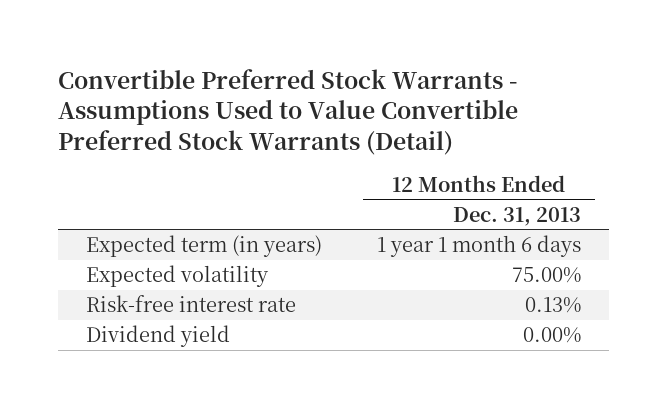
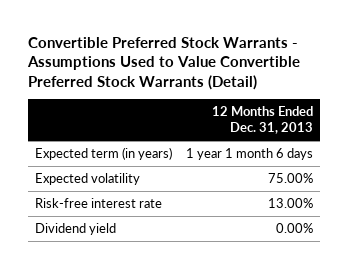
- Risk-free interest rate | 0.13%
+ Risk-free interest rate | 13.00%

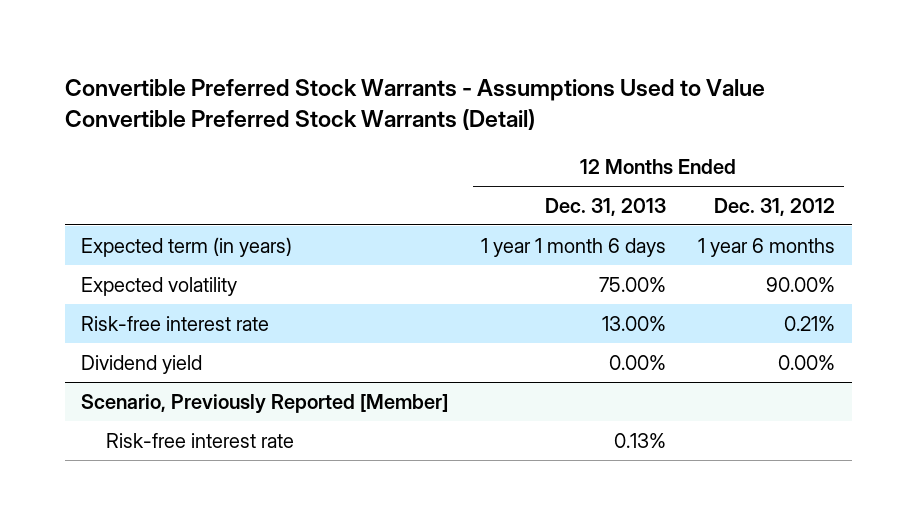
- | 12 Months Ended Dec. 31, 2013
+ | 12 Months Ended Dec. 31, 2013 | 12 Months Ended Dec. 31, 2012
+ Scenario, Previously Reported [Member]
+ Risk-free interest rate | 0.13% |

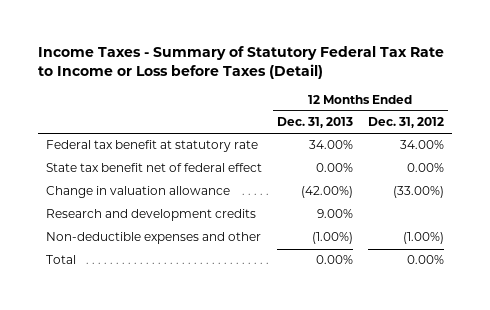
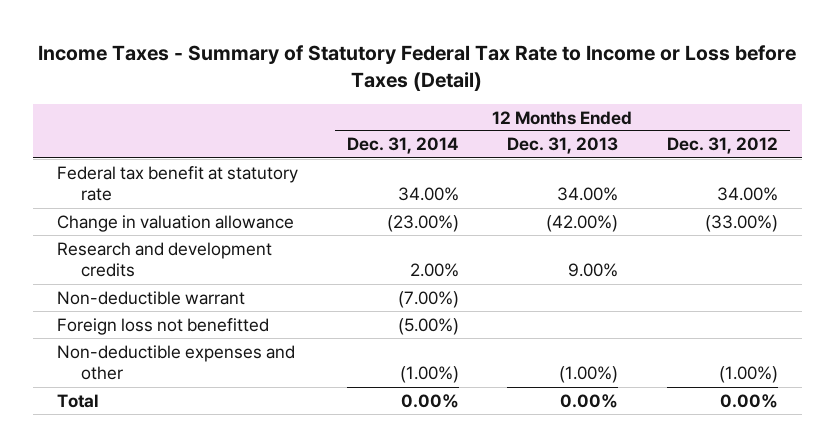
- | 12 Months Ended Dec. 31, 2013 | 12 Months Ended Dec. 31, 2012
+ | 12 Months Ended Dec. 31, 2014 | 12 Months Ended Dec. 31, 2013 | 12 Months Ended Dec. 31, 2012
- State tax benefit net of federal effect | 0.00% | 0.00%
+ Non-deductible warrant | (7.00%) | |
+ Foreign loss not benefitted | (5.00%) | |

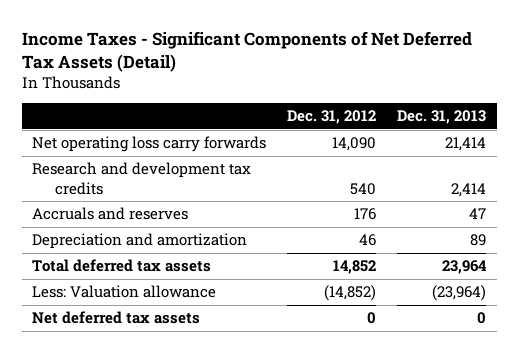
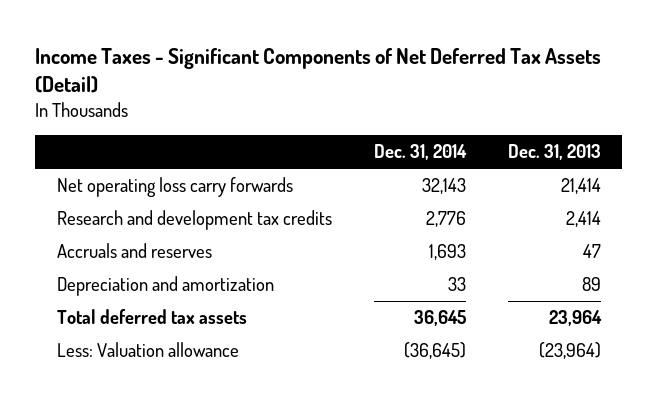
- | Dec. 31, 2012 | Dec. 31, 2013
+ | Dec. 31, 2014 | Dec. 31, 2013
- Net deferred tax assets | 0 | 0

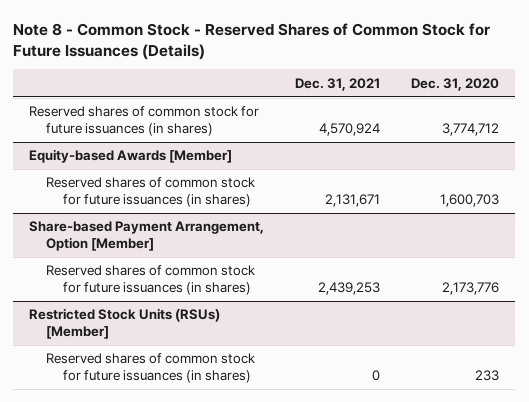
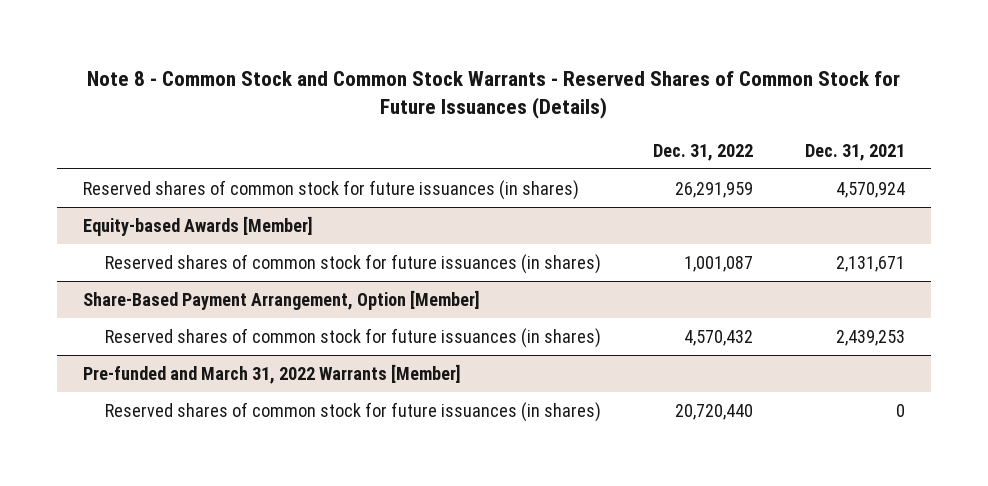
- Note 8 - Common Stock - Reserved Shares of Common Stock for Future Issuances (Details)
+ Note 8 - Common Stock and Common Stock Warrants - Reserved Shares of Common Stock for Future Issuances (Details)
- | Dec. 31, 2021 | Dec. 31, 2020
+ | Dec. 31, 2022 | Dec. 31, 2021
- Share-based Payment Arrangement, Option [Member]
+ Share-Based Payment Arrangement, Option [Member]
- Restricted Stock Units (RSUs) [Member]
+ Pre-funded and March 31, 2022 Warrants [Member]

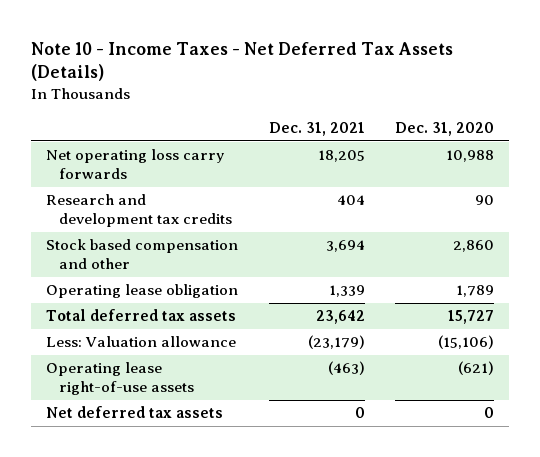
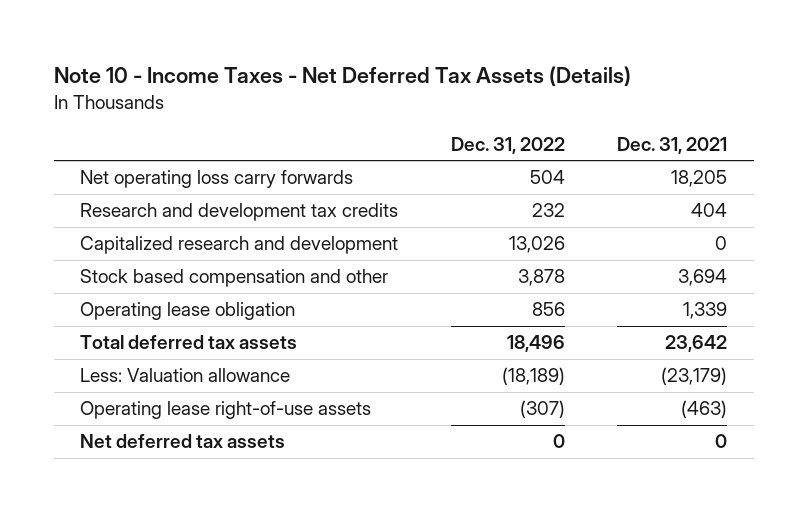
- | Dec. 31, 2021 | Dec. 31, 2020
+ | Dec. 31, 2022 | Dec. 31, 2021
+ Capitalized research and development | 13,026 | 0

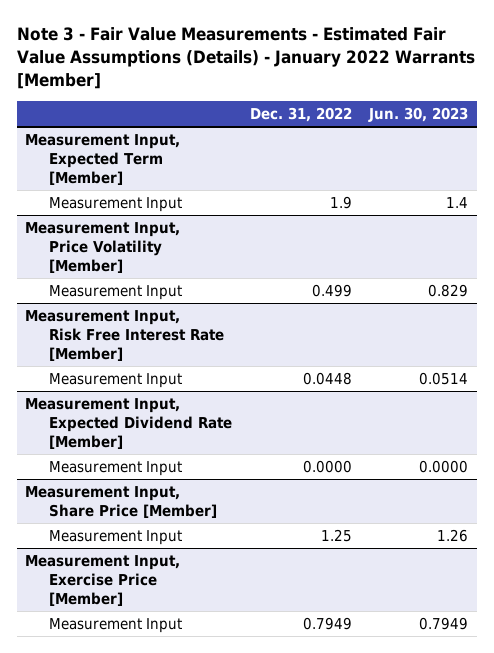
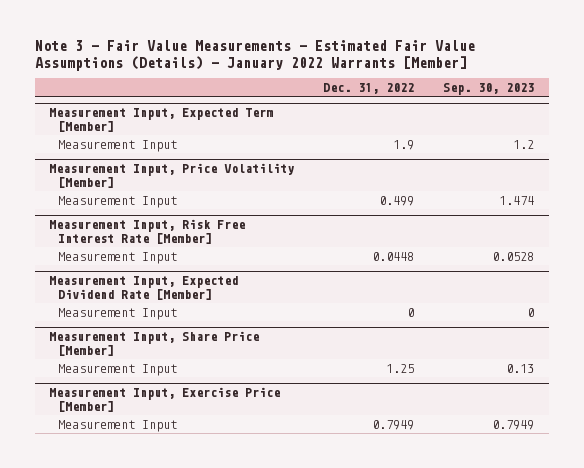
- | Dec. 31, 2022 | Jun. 30, 2023
+ | Dec. 31, 2022 | Sep. 30, 2023
@ Measurement Input, Expected Dividend Rate [Member]
- Measurement Input | 0.0000 | 0.0000
+ Measurement Input | 0 | 0

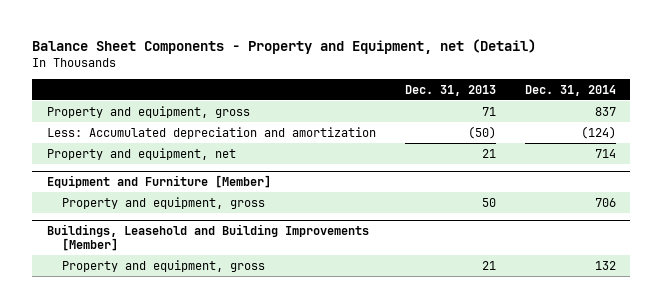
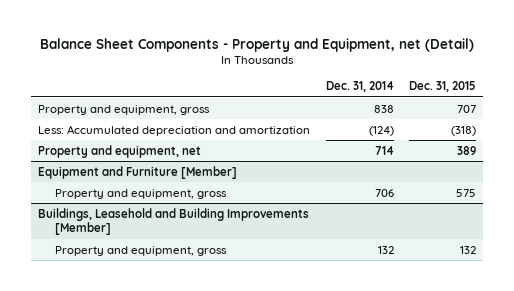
- | Dec. 31, 2013 | Dec. 31, 2014
+ | Dec. 31, 2014 | Dec. 31, 2015
- Property and equipment, gross | 71 | 837
+ Property and equipment, gross | 838 | 707

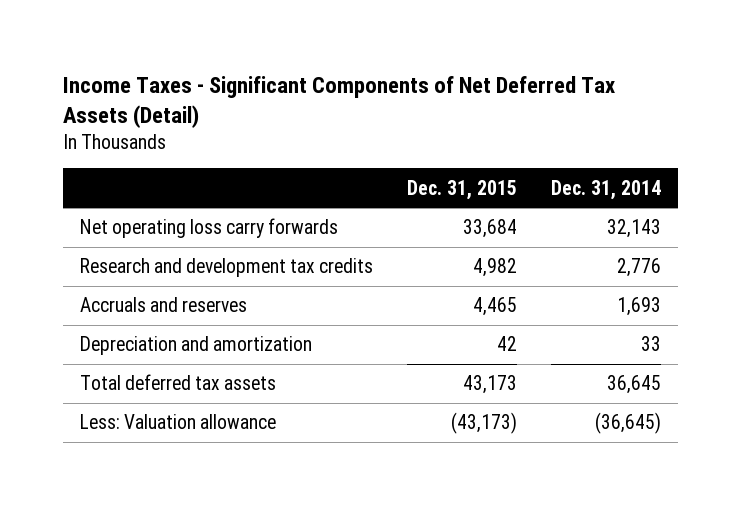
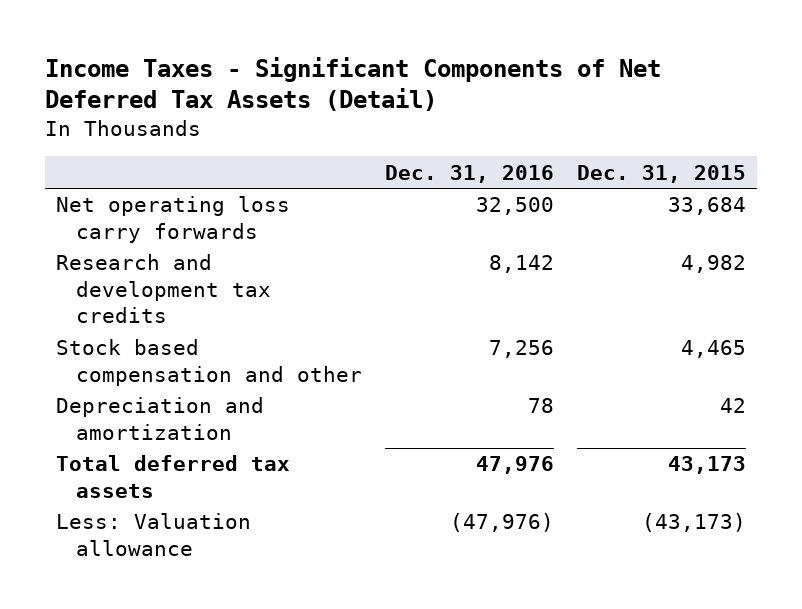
- | Dec. 31, 2015 | Dec. 31, 2014
+ | Dec. 31, 2016 | Dec. 31, 2015
- Accruals and reserves | 4,465 | 1,693
+ Stock based compensation and other | 7,256 | 4,465

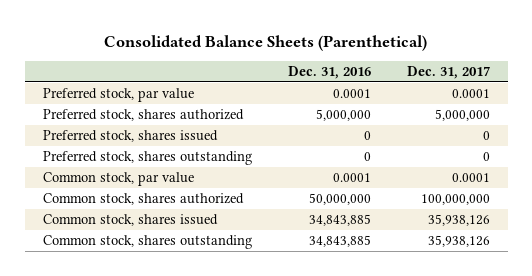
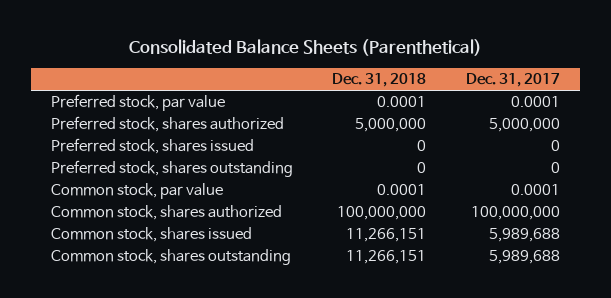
- | Dec. 31, 2016 | Dec. 31, 2017
+ | Dec. 31, 2018 | Dec. 31, 2017
- Common stock, shares issued | 34,843,885 | 35,938,126
- Common stock, shares outstanding | 34,843,885 | 35,938,126
+ Common stock, shares issued | 11,266,151 | 5,989,688
+ Common stock, shares outstanding | 11,266,151 | 5,989,688

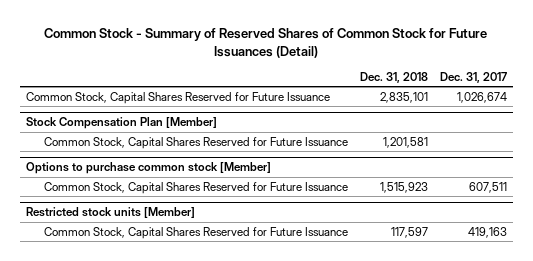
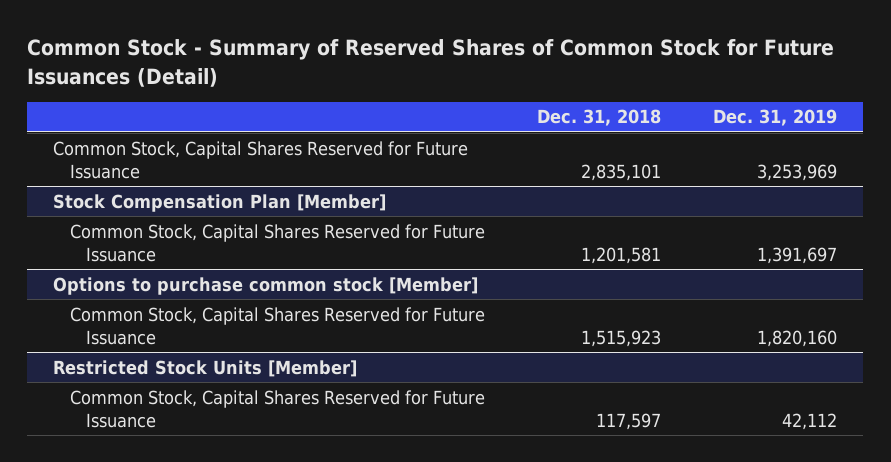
- | Dec. 31, 2018 | Dec. 31, 2017
+ | Dec. 31, 2018 | Dec. 31, 2019
- Restricted stock units [Member]
+ Restricted Stock Units [Member]

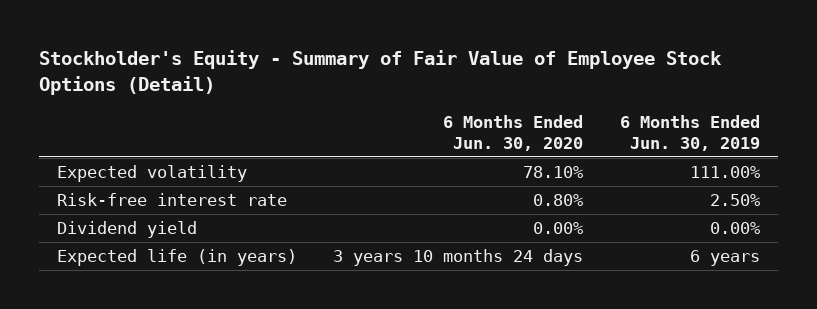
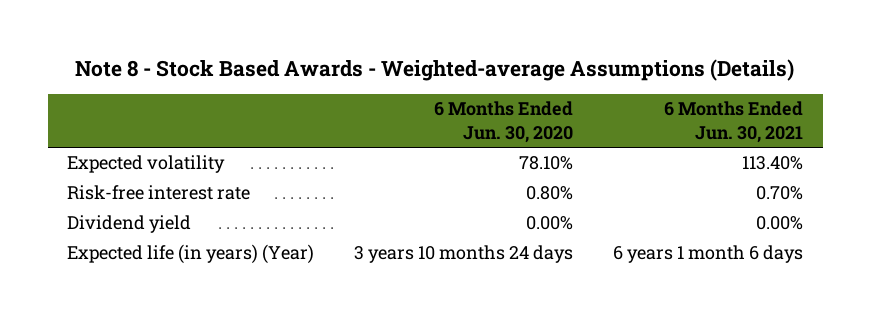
- Stockholder's Equity - Summary of Fair Value of Employee Stock Options (Detail)
+ Note 8 - Stock Based Awards - Weighted-average Assumptions (Details)
- | 6 Months Ended Jun. 30, 2020 | 6 Months Ended Jun. 30, 2019
+ | 6 Months Ended Jun. 30, 2020 | 6 Months Ended Jun. 30, 2021
- Expected life (in years) | 3 years 10 months 24 days | 6 years
+ Expected life (in years) (Year) | 3 years 10 months 24 days | 6 years 1 month 6 days

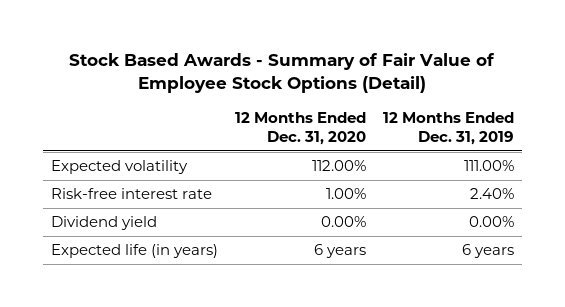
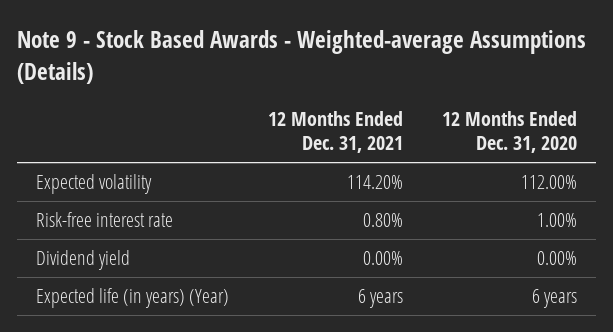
- Stock Based Awards - Summary of Fair Value of Employee Stock Options (Detail)
+ Note 9 - Stock Based Awards - Weighted-average Assumptions (Details)
- | 12 Months Ended Dec. 31, 2020 | 12 Months Ended Dec. 31, 2019
+ | 12 Months Ended Dec. 31, 2021 | 12 Months Ended Dec. 31, 2020
- Expected life (in years) | 6 years | 6 years
+ Expected life (in years) (Year) | 6 years | 6 years

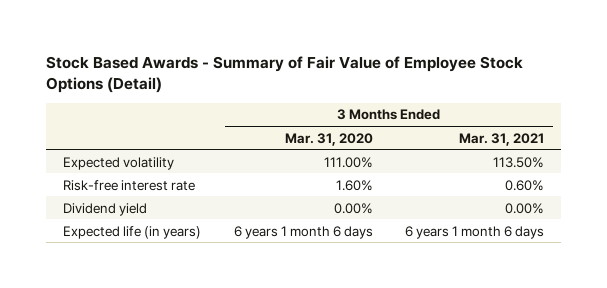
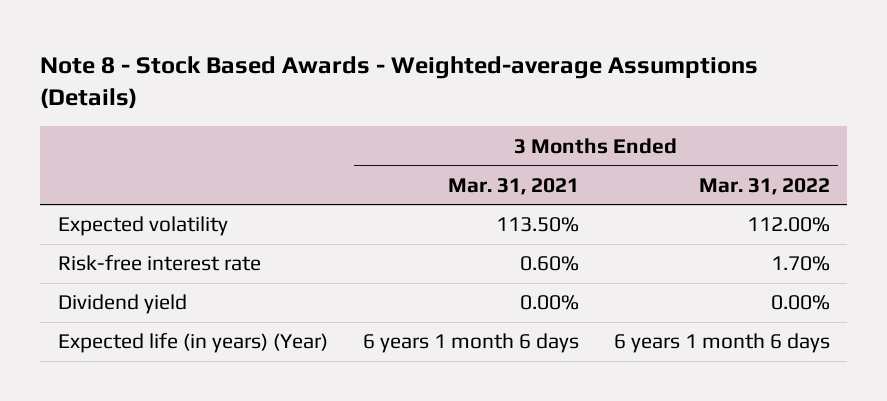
- Stock Based Awards - Summary of Fair Value of Employee Stock Options (Detail)
+ Note 8 - Stock Based Awards - Weighted-average Assumptions (Details)
- | 3 Months Ended Mar. 31, 2020 | 3 Months Ended Mar. 31, 2021
+ | 3 Months Ended Mar. 31, 2021 | 3 Months Ended Mar. 31, 2022
- Expected life (in years) | 6 years 1 month 6 days | 6 years 1 month 6 days
+ Expected life (in years) (Year) | 6 years 1 month 6 days | 6 years 1 month 6 days

